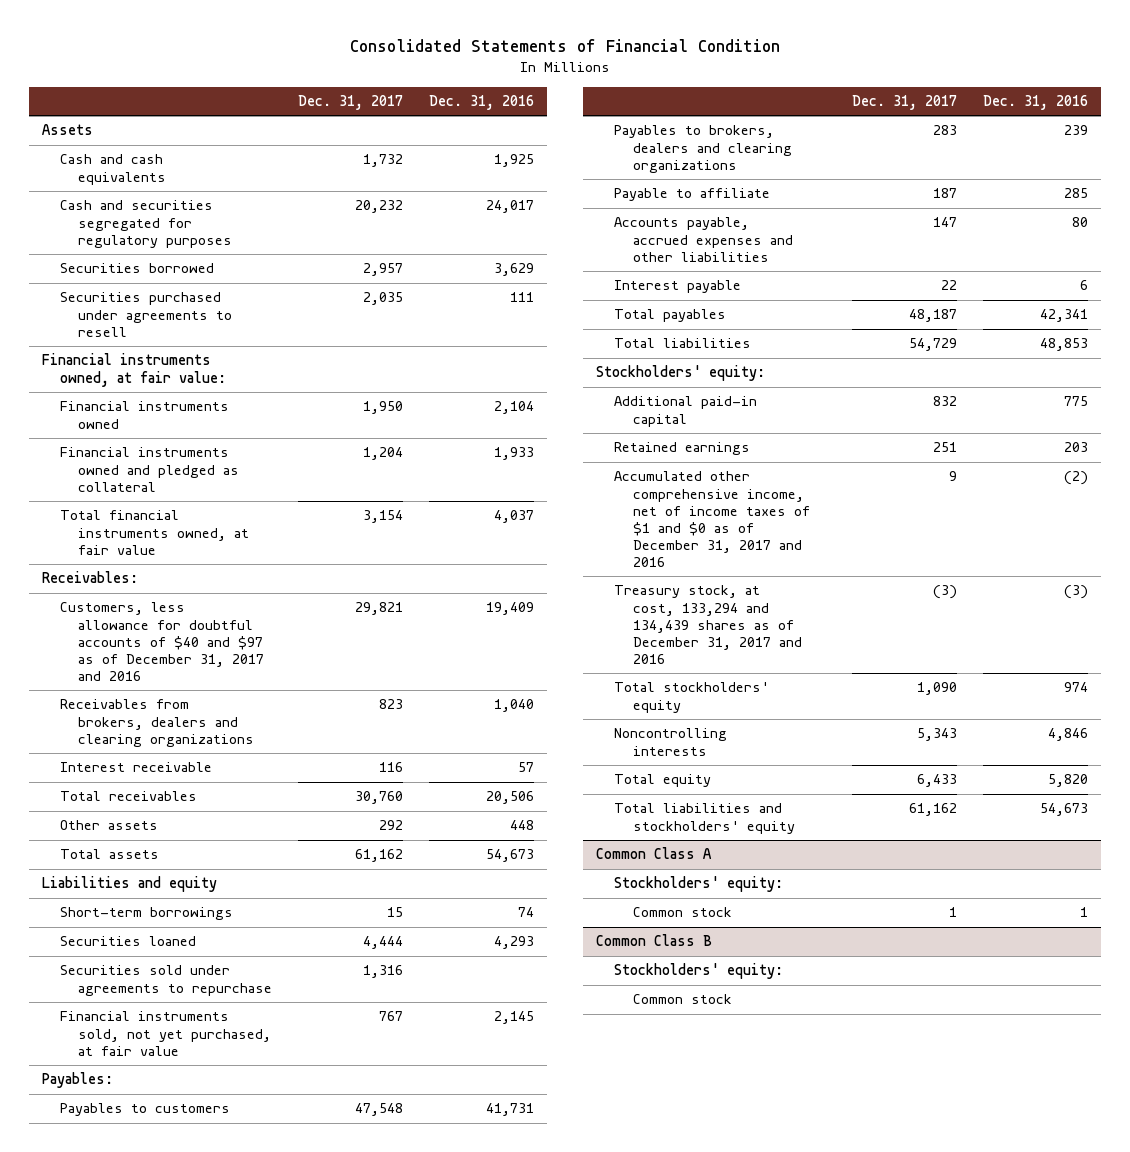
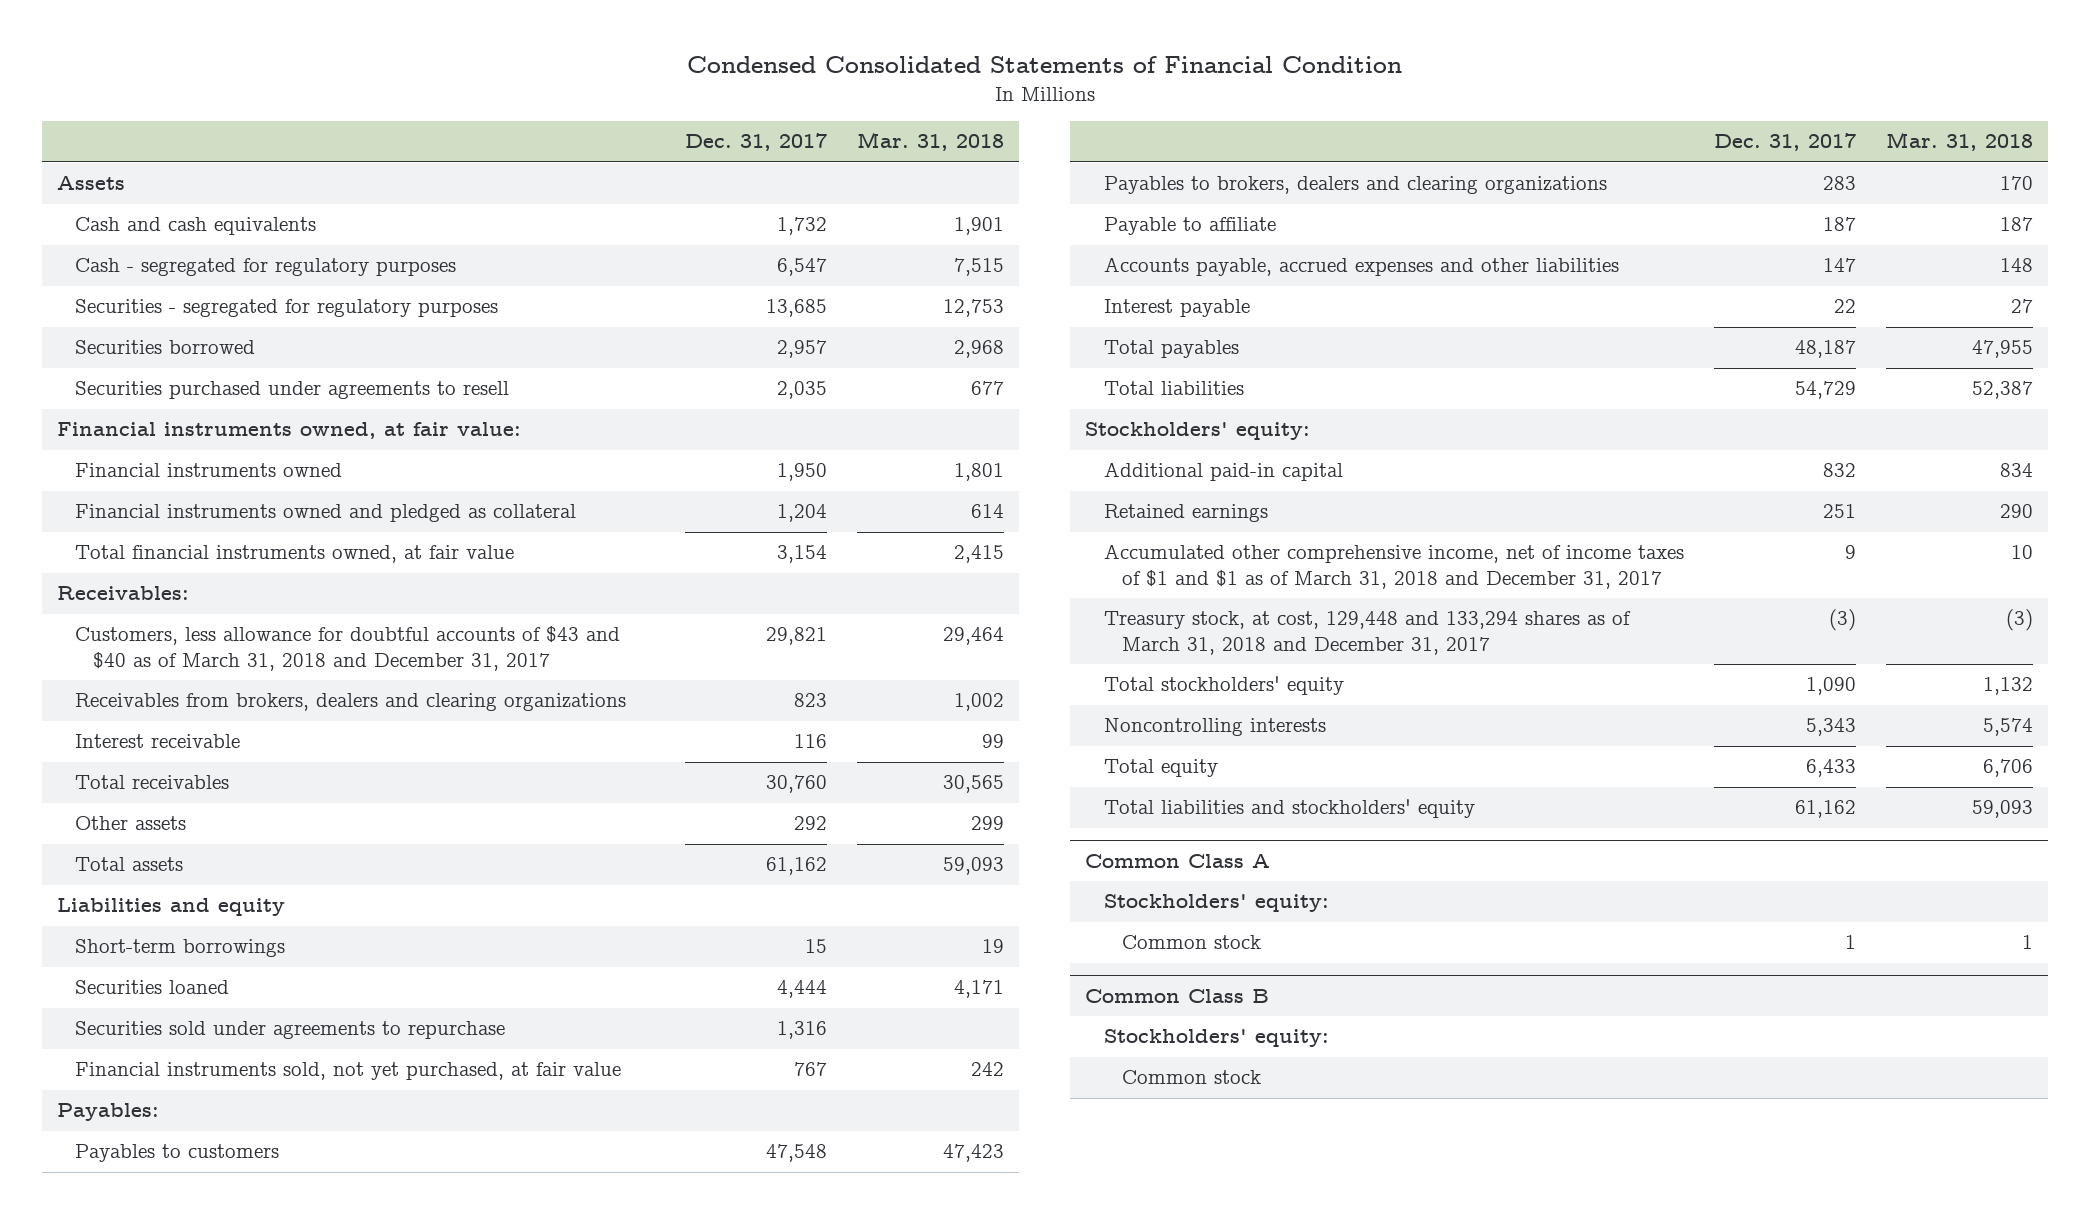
- Consolidated Statements of Financial Condition
+ Condensed Consolidated Statements of Financial Condition
- | Dec. 31, 2017 | Dec. 31, 2016
+ | Dec. 31, 2017 | Mar. 31, 2018
- Cash and securities segregated for regulatory purposes | 20,232 | 24,017
+ Cash - segregated for regulatory purposes | 6,547 | 7,515
+ Securities - segregated for regulatory purposes | 13,685 | 12,753
- Customers, less allowance for doubtful accounts of $40 and $97 as of December 31, 2017 and 2016 | 29,821 | 19,409
+ Customers, less allowance for doubtful accounts of $43 and $40 as of March 31, 2018 and December 31, 2017 | 29,821 | 29,464
- Accumulated other comprehensive income, net of income taxes of $1 and $0 as of December 31, 2017 and 2016 | 9 | (2)
- Treasury stock, at cost, 133,294 and 134,439 shares as of December 31, 2017 and 2016 | (3) | (3)
+ Accumulated other comprehensive income, net of income taxes of $1 and $1 as of March 31, 2018 and December 31, 2017 | 9 | 10
+ Treasury stock, at cost, 129,448 and 133,294 shares as of March 31, 2018 and December 31, 2017 | (3) | (3)

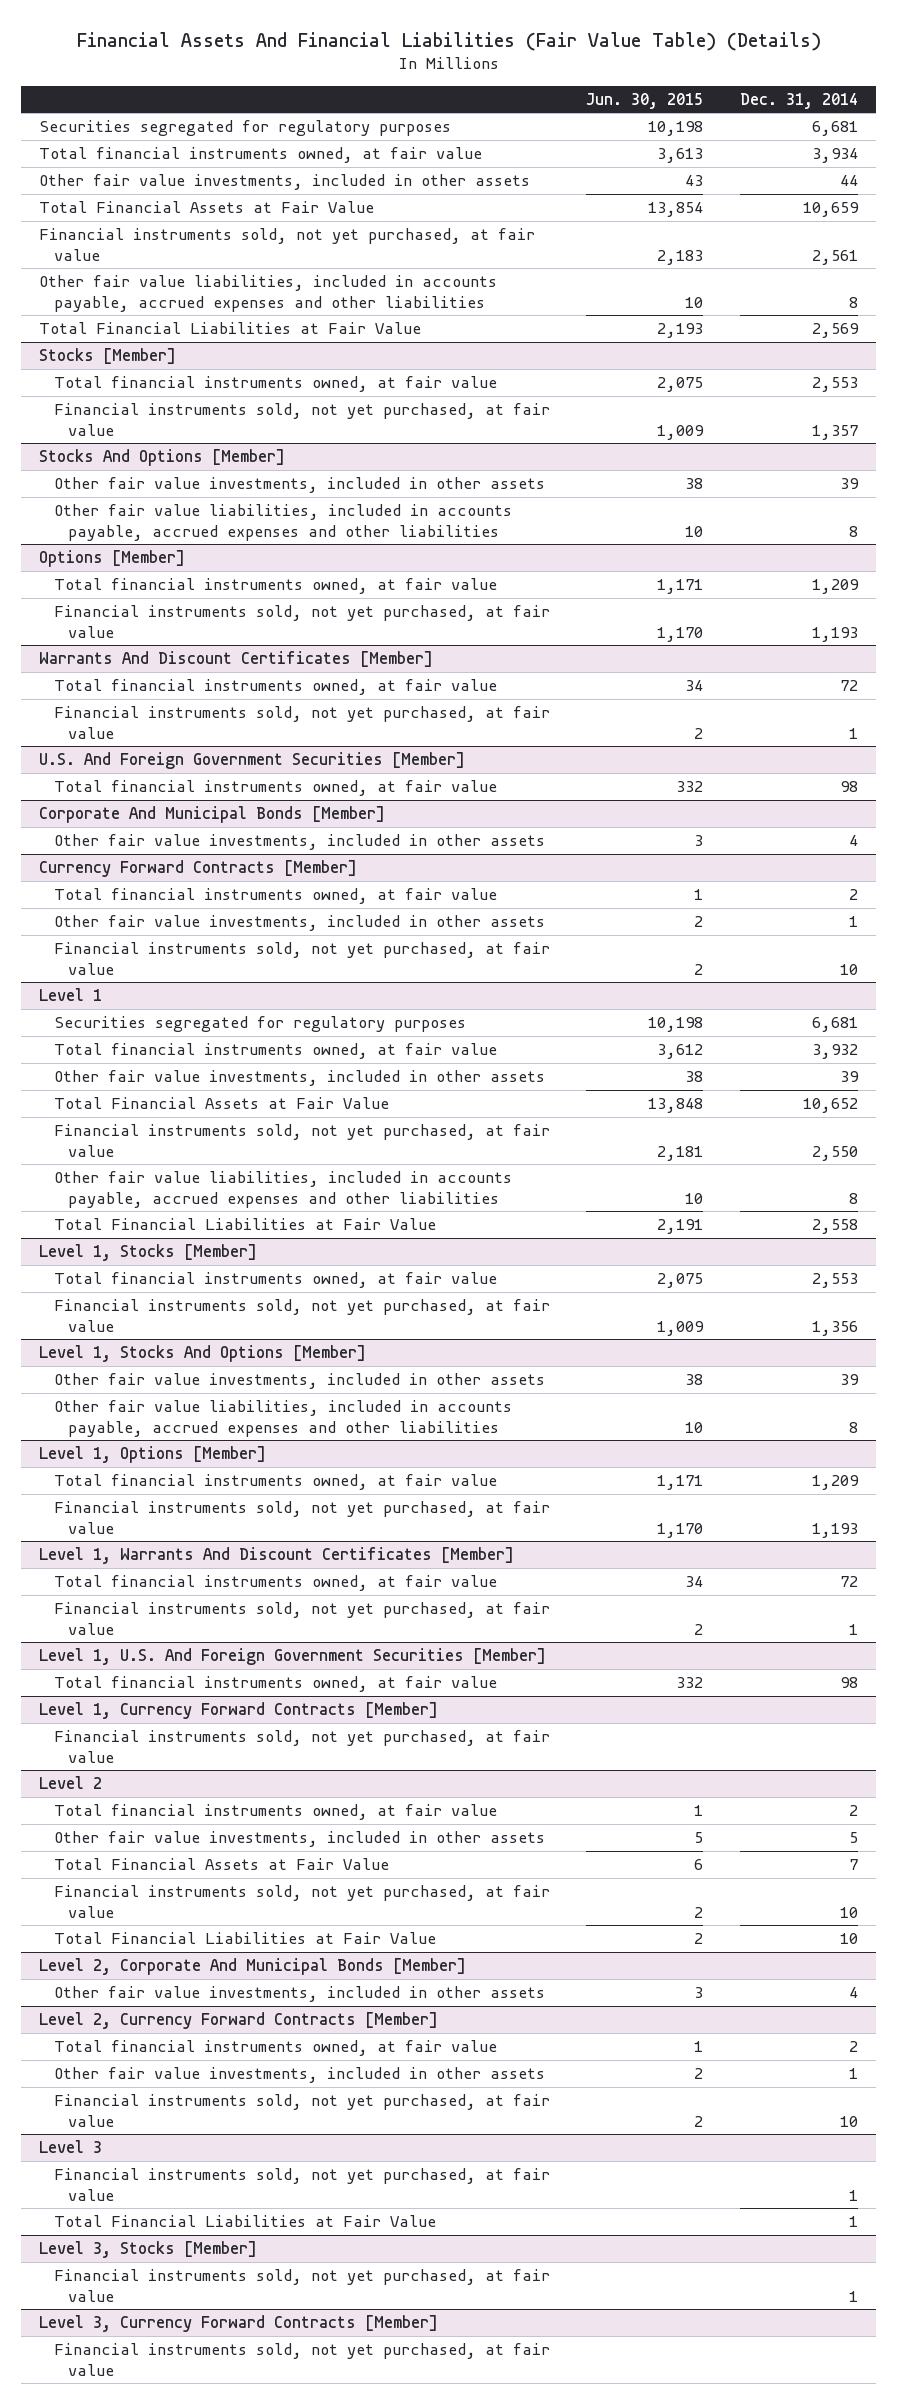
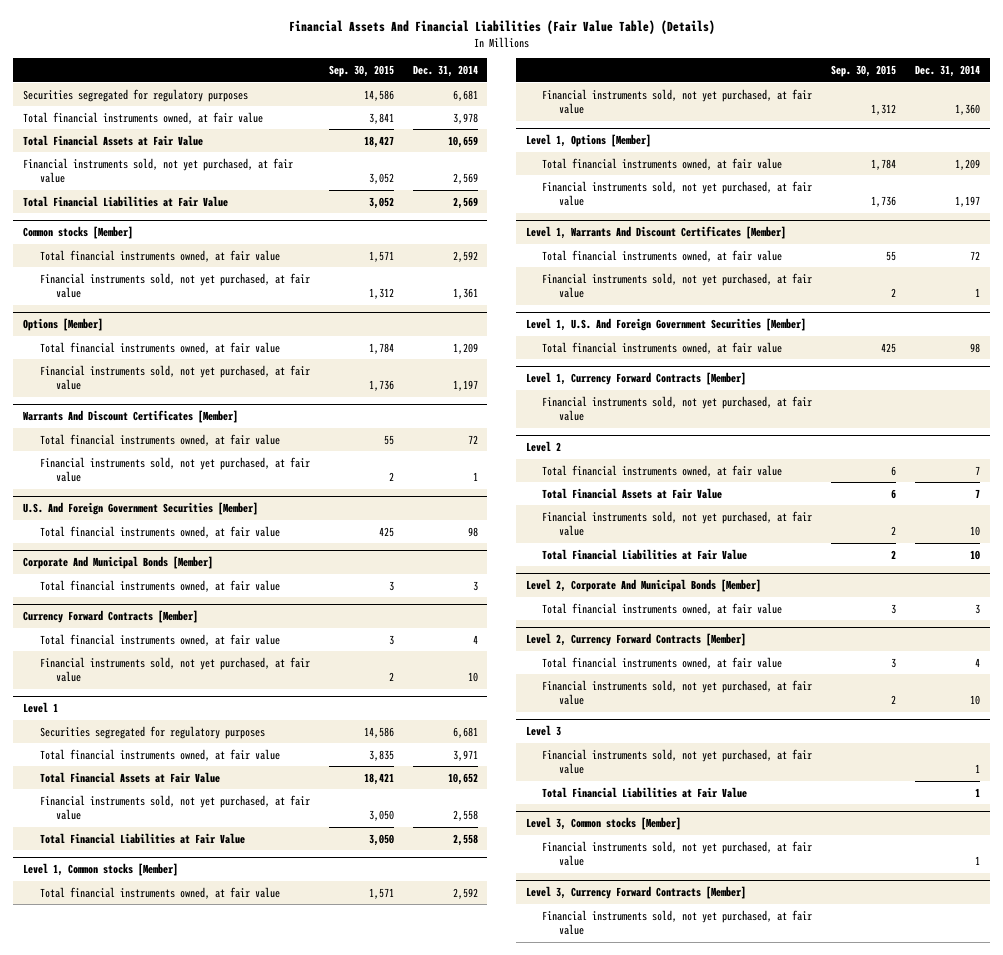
- | Jun. 30, 2015 | Dec. 31, 2014
+ | Sep. 30, 2015 | Dec. 31, 2014
- Total financial instruments owned, at fair value | 3,613 | 3,934
- Other fair value investments, included in other assets | 43 | 44
+ Total financial instruments owned, at fair value | 3,841 | 3,978
- Financial instruments sold, not yet purchased, at fair value | 2,183 | 2,561
- Other fair value liabilities, included in accounts payable, accrued expenses and other liabilities | 10 | 8
+ Financial instruments sold, not yet purchased, at fair value | 3,052 | 2,569
- Stocks [Member]
- Total financial instruments owned, at fair value | 2,075 | 2,553
- Financial instruments sold, not yet purchased, at fair value | 1,009 | 1,357
- Stocks And Options [Member]
- Other fair value investments, included in other assets | 38 | 39
- Other fair value liabilities, included in accounts payable, accrued expenses and other liabilities | 10 | 8
+ Common stocks [Member]
+ Total financial instruments owned, at fair value | 1,571 | 2,592
+ Financial instruments sold, not yet purchased, at fair value | 1,312 | 1,361
@ Options [Member]
- Financial instruments sold, not yet purchased, at fair value | 1,170 | 1,193
+ Financial instruments sold, not yet purchased, at fair value | 1,736 | 1,197
@ Corporate And Municipal Bonds [Member]
- Other fair value investments, included in other assets | 3 | 4
+ Total financial instruments owned, at fair value | 3 | 3
@ Currency Forward Contracts [Member]
- Total financial instruments owned, at fair value | 1 | 2
- Other fair value investments, included in other assets | 2 | 1
+ Total financial instruments owned, at fair value | 3 | 4
@ Level 1
- Total financial instruments owned, at fair value | 3,612 | 3,932
- Other fair value investments, included in other assets | 38 | 39
+ Total financial instruments owned, at fair value | 3,835 | 3,971
- Financial instruments sold, not yet purchased, at fair value | 2,181 | 2,550
- Other fair value liabilities, included in accounts payable, accrued expenses and other liabilities | 10 | 8
+ Financial instruments sold, not yet purchased, at fair value | 3,050 | 2,558
- Level 1, Stocks [Member]
- Total financial instruments owned, at fair value | 2,075 | 2,553
- Financial instruments sold, not yet purchased, at fair value | 1,009 | 1,356
- Level 1, Stocks And Options [Member]
- Other fair value investments, included in other assets | 38 | 39
- Other fair value liabilities, included in accounts payable, accrued expenses and other liabilities | 10 | 8
+ Level 1, Common stocks [Member]
+ Total financial instruments owned, at fair value | 1,571 | 2,592
+ Financial instruments sold, not yet purchased, at fair value | 1,312 | 1,360
@ Level 1, Options [Member]
- Financial instruments sold, not yet purchased, at fair value | 1,170 | 1,193
+ Financial instruments sold, not yet purchased, at fair value | 1,736 | 1,197
@ Level 2
- Total financial instruments owned, at fair value | 1 | 2
- Other fair value investments, included in other assets | 5 | 5
+ Total financial instruments owned, at fair value | 6 | 7
@ Level 2, Corporate And Municipal Bonds [Member]
- Other fair value investments, included in other assets | 3 | 4
+ Total financial instruments owned, at fair value | 3 | 3
@ Level 2, Currency Forward Contracts [Member]
- Total financial instruments owned, at fair value | 1 | 2
- Other fair value investments, included in other assets | 2 | 1
+ Total financial instruments owned, at fair value | 3 | 4
- Level 3, Stocks [Member]
+ Level 3, Common stocks [Member]

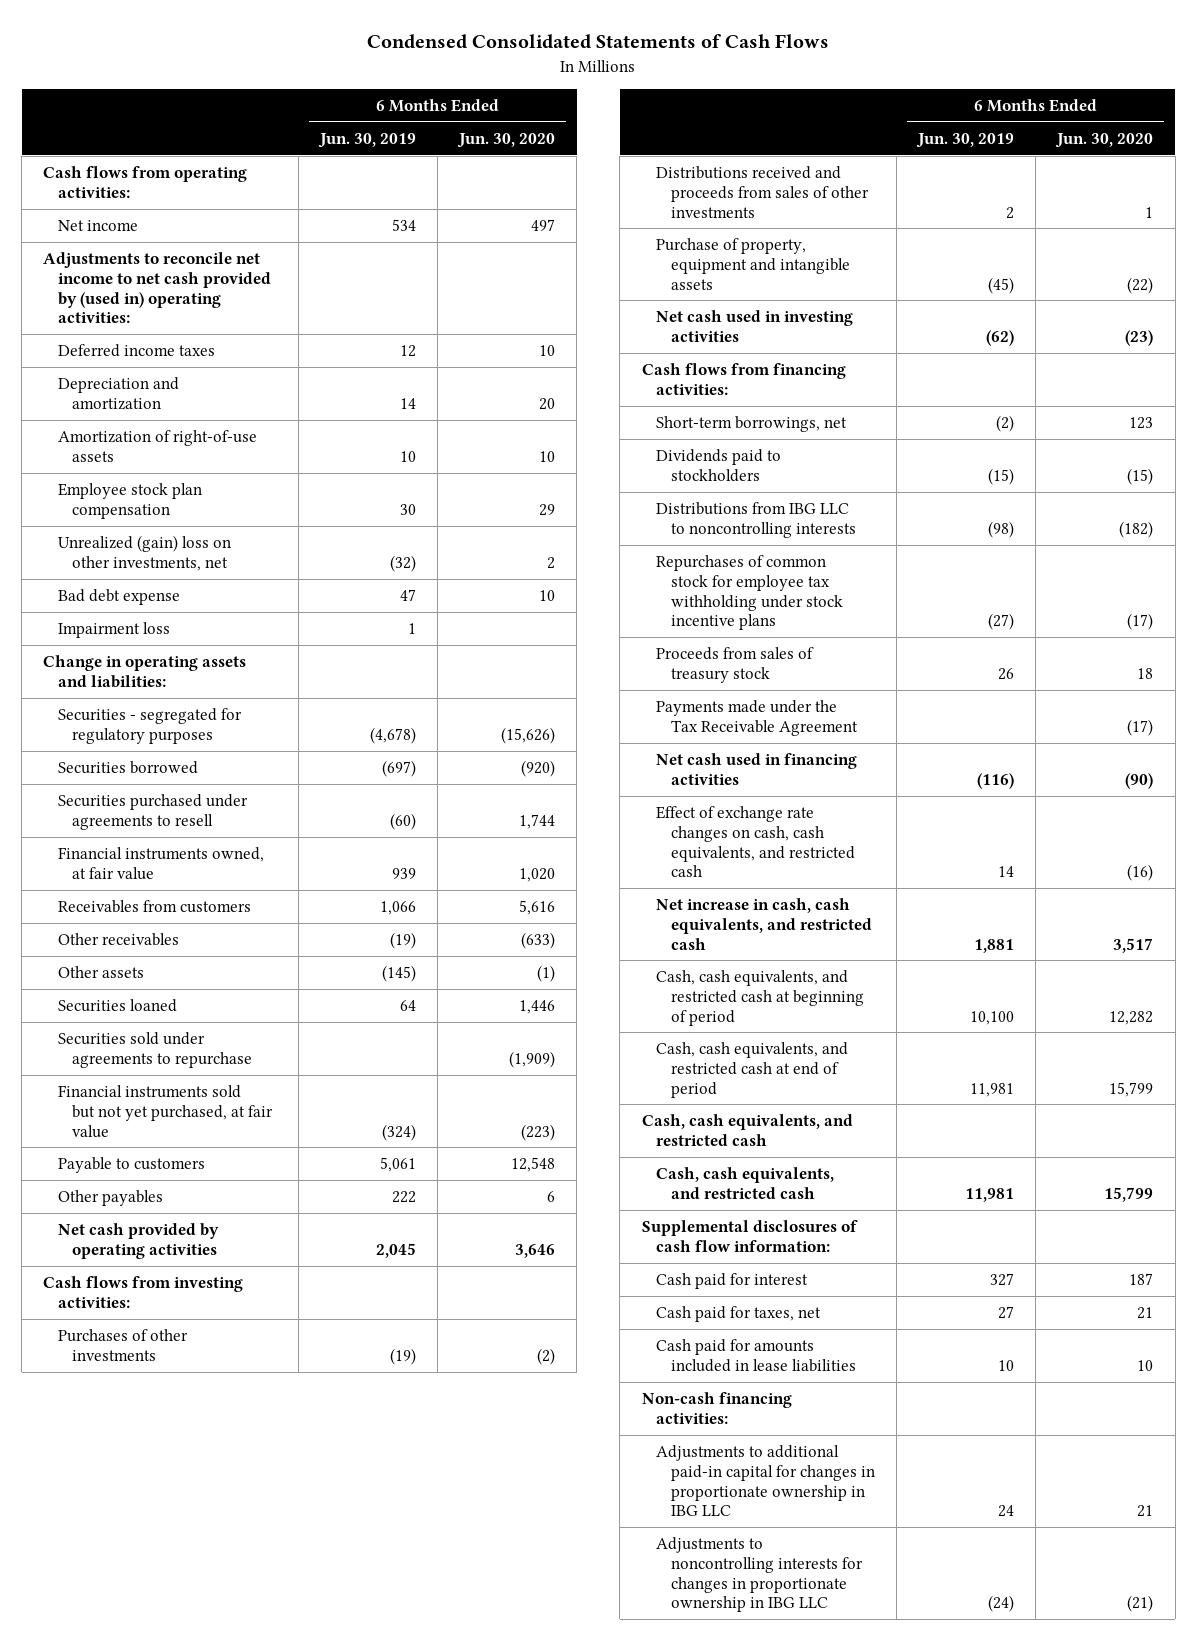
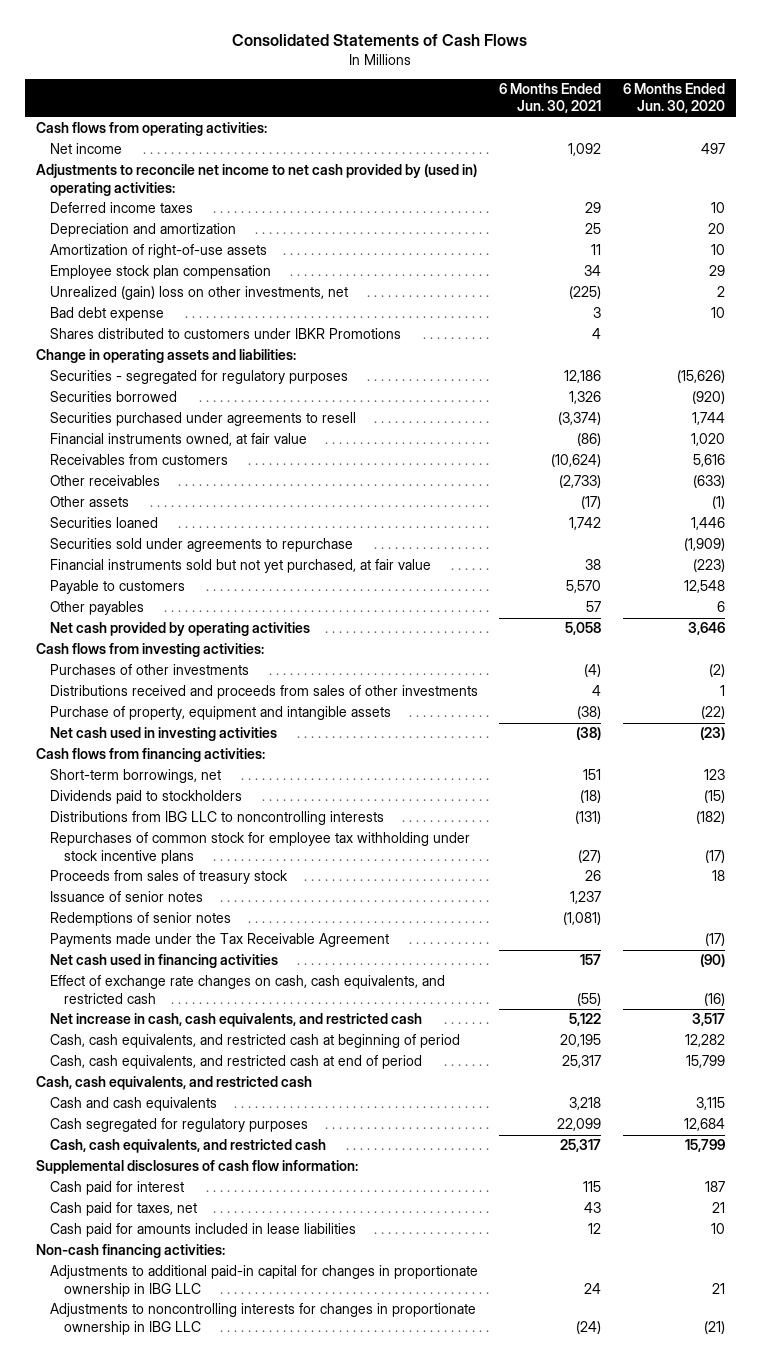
- Condensed Consolidated Statements of Cash Flows
+ Consolidated Statements of Cash Flows
- | 6 Months Ended Jun. 30, 2019 | 6 Months Ended Jun. 30, 2020
+ | 6 Months Ended Jun. 30, 2021 | 6 Months Ended Jun. 30, 2020
- Impairment loss | 1 |
+ Shares distributed to customers under IBKR Promotions | 4 |
+ Issuance of senior notes | 1,237 |
+ Redemptions of senior notes | (1,081) |
+ Cash and cash equivalents | 3,218 | 3,115
+ Cash segregated for regulatory purposes | 22,099 | 12,684

